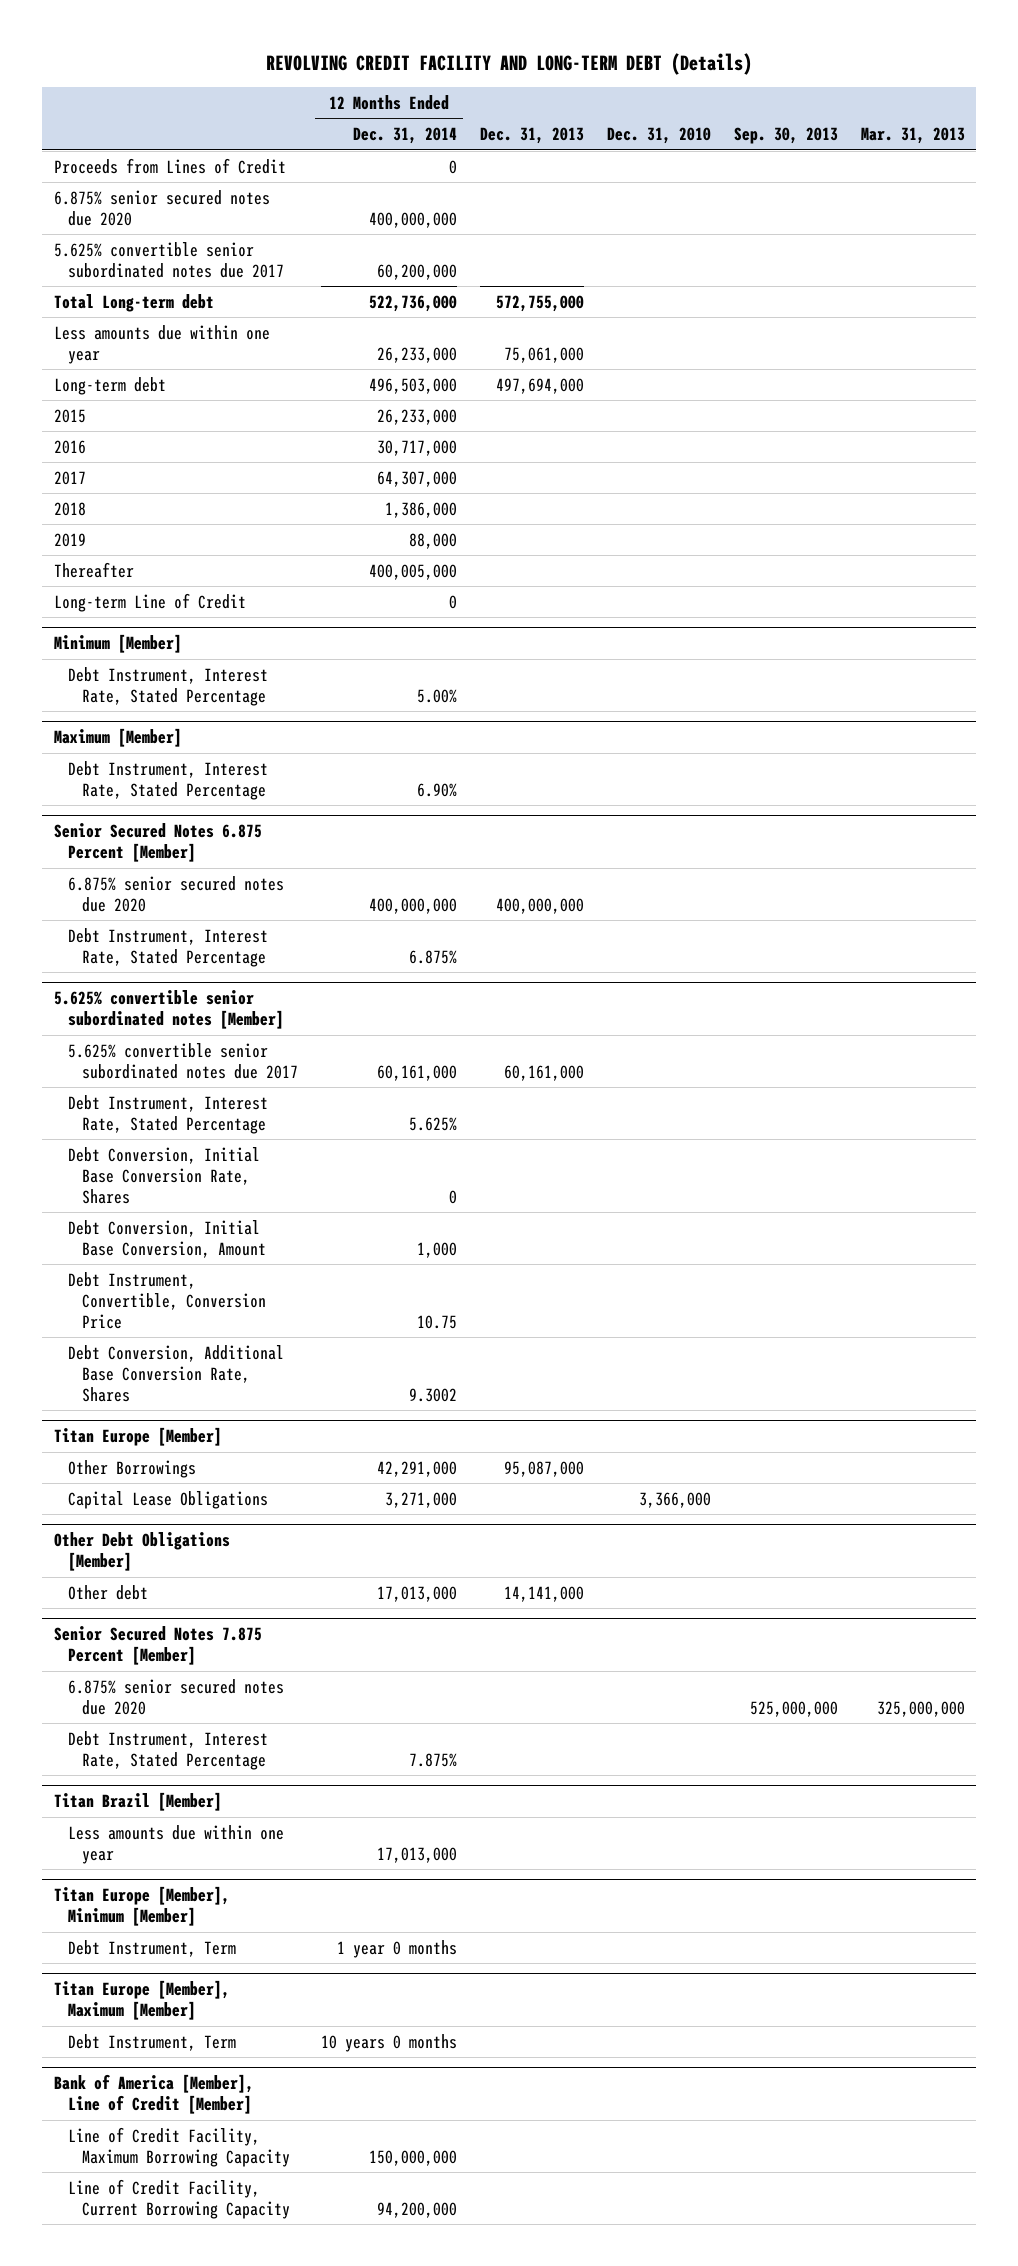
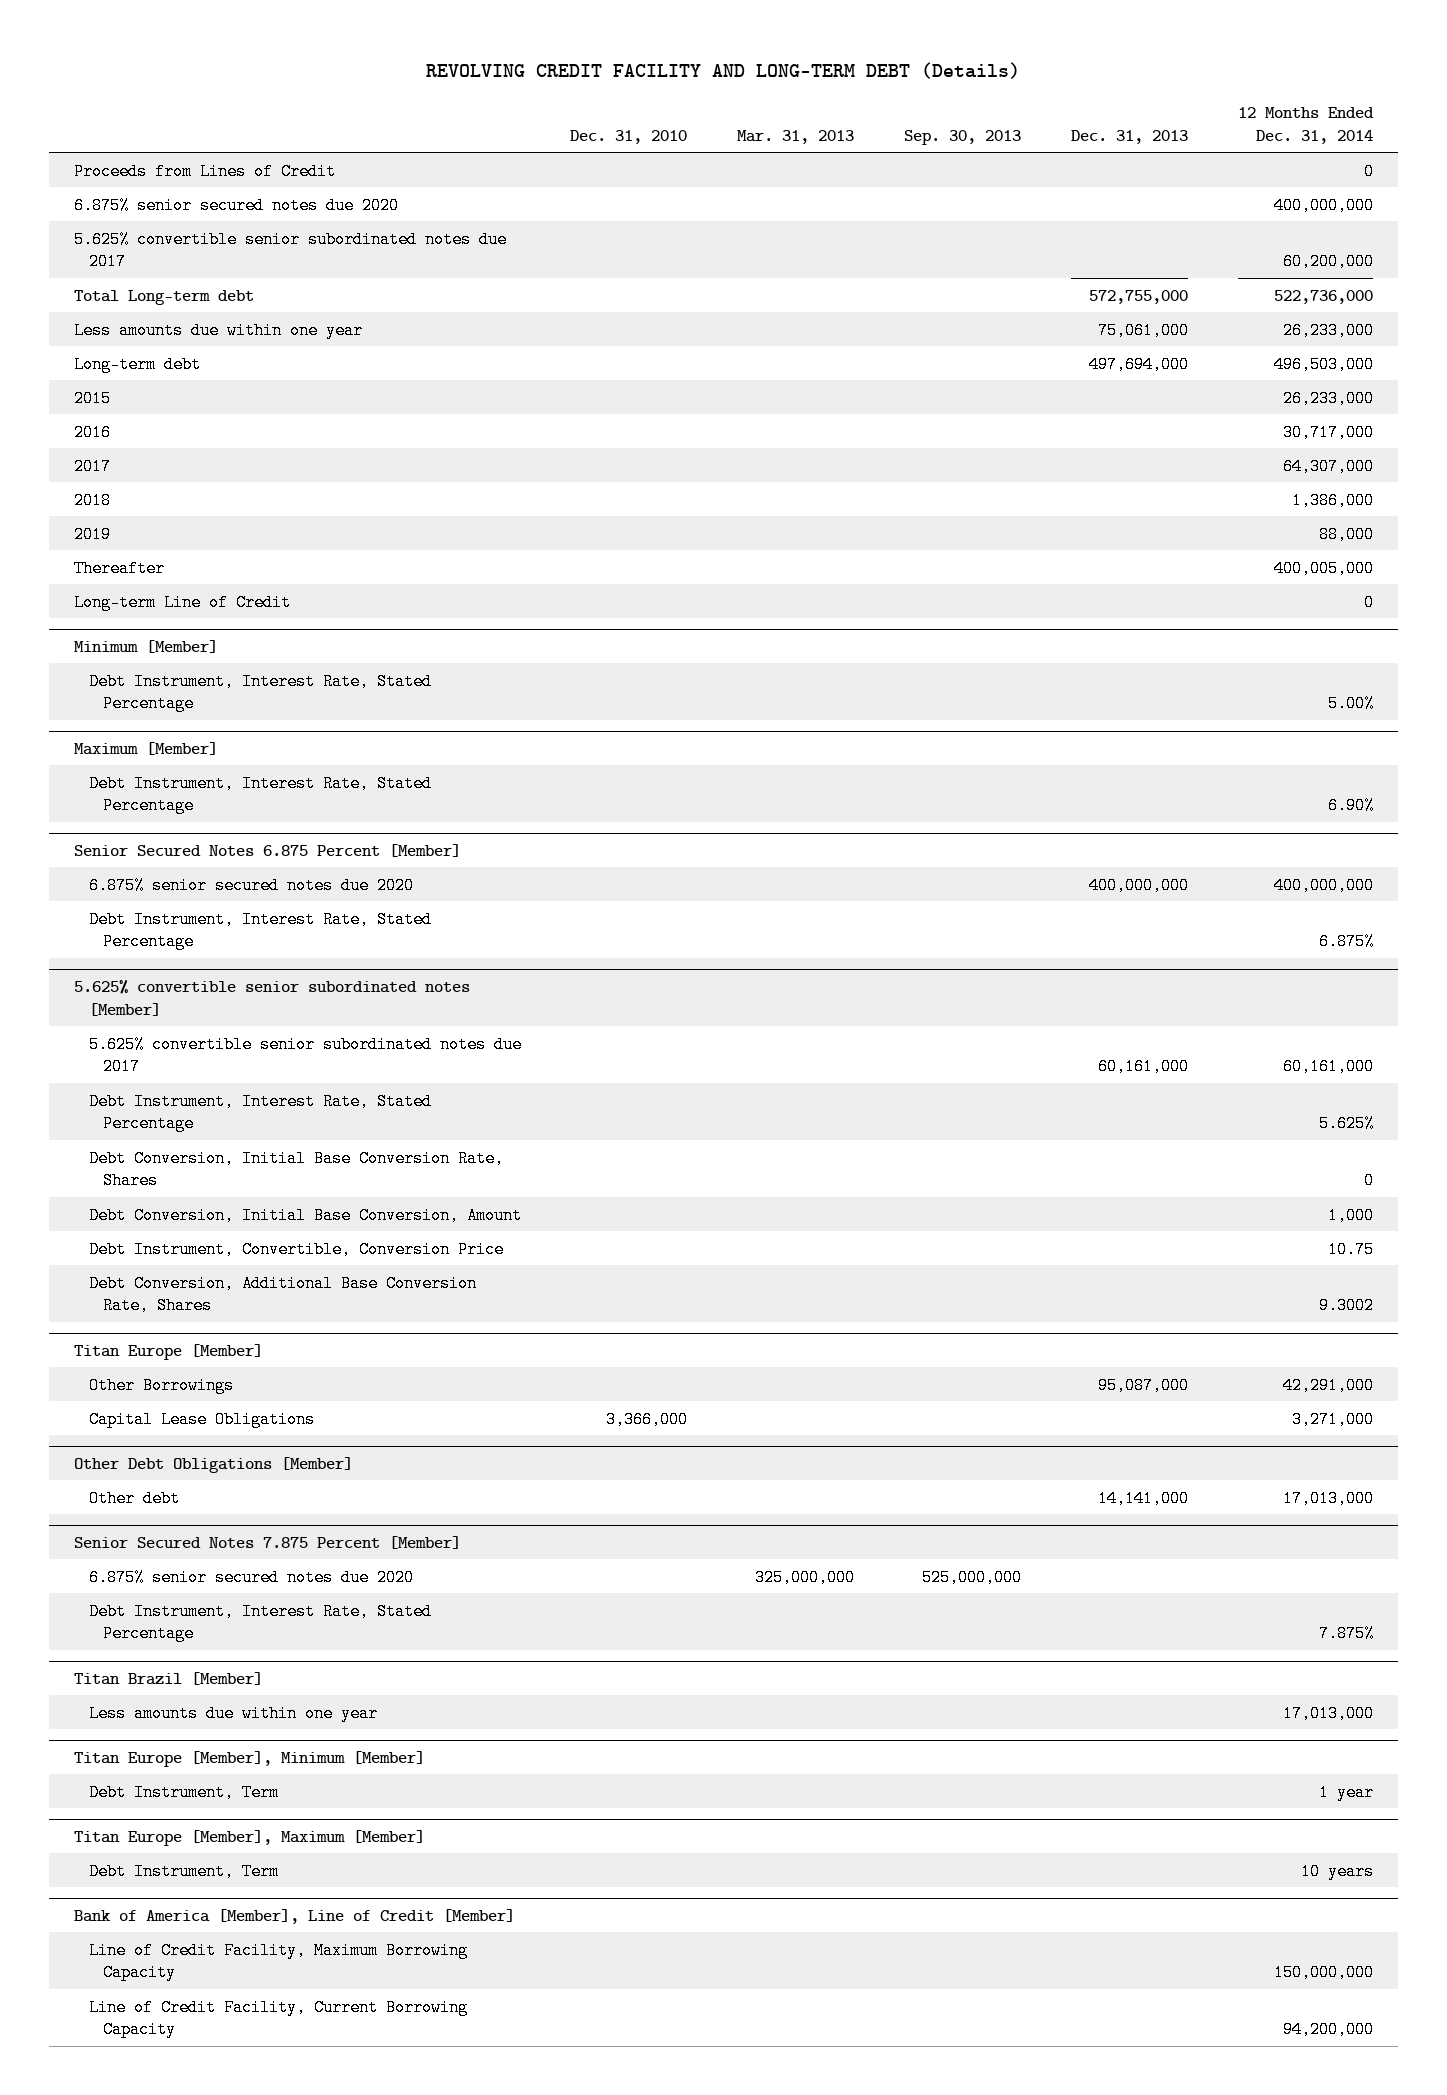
- | 12 Months Ended Dec. 31, 2014 | Dec. 31, 2013 | Dec. 31, 2010 | Sep. 30, 2013 | Mar. 31, 2013
+ | Dec. 31, 2010 | Mar. 31, 2013 | Sep. 30, 2013 | Dec. 31, 2013 | 12 Months Ended Dec. 31, 2014
@ Titan Europe [Member], Minimum [Member]
- Debt Instrument, Term | 1 year 0 months | | | |
+ Debt Instrument, Term | | | | | 1 year
@ Titan Europe [Member], Maximum [Member]
- Debt Instrument, Term | 10 years 0 months | | | |
+ Debt Instrument, Term | | | | | 10 years

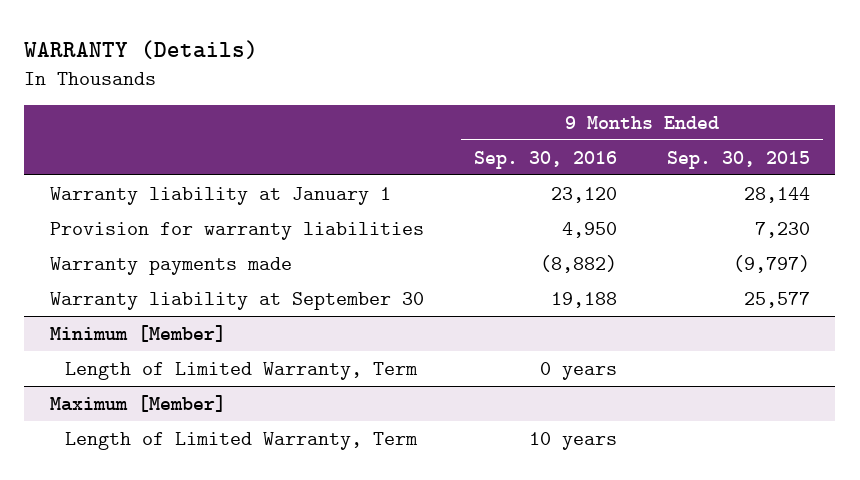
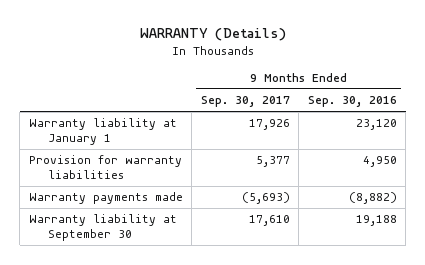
- | 9 Months Ended Sep. 30, 2016 | 9 Months Ended Sep. 30, 2015
+ | 9 Months Ended Sep. 30, 2017 | 9 Months Ended Sep. 30, 2016
- Minimum [Member]
- Length of Limited Warranty, Term | 0 years |
- Maximum [Member]
- Length of Limited Warranty, Term | 10 years |

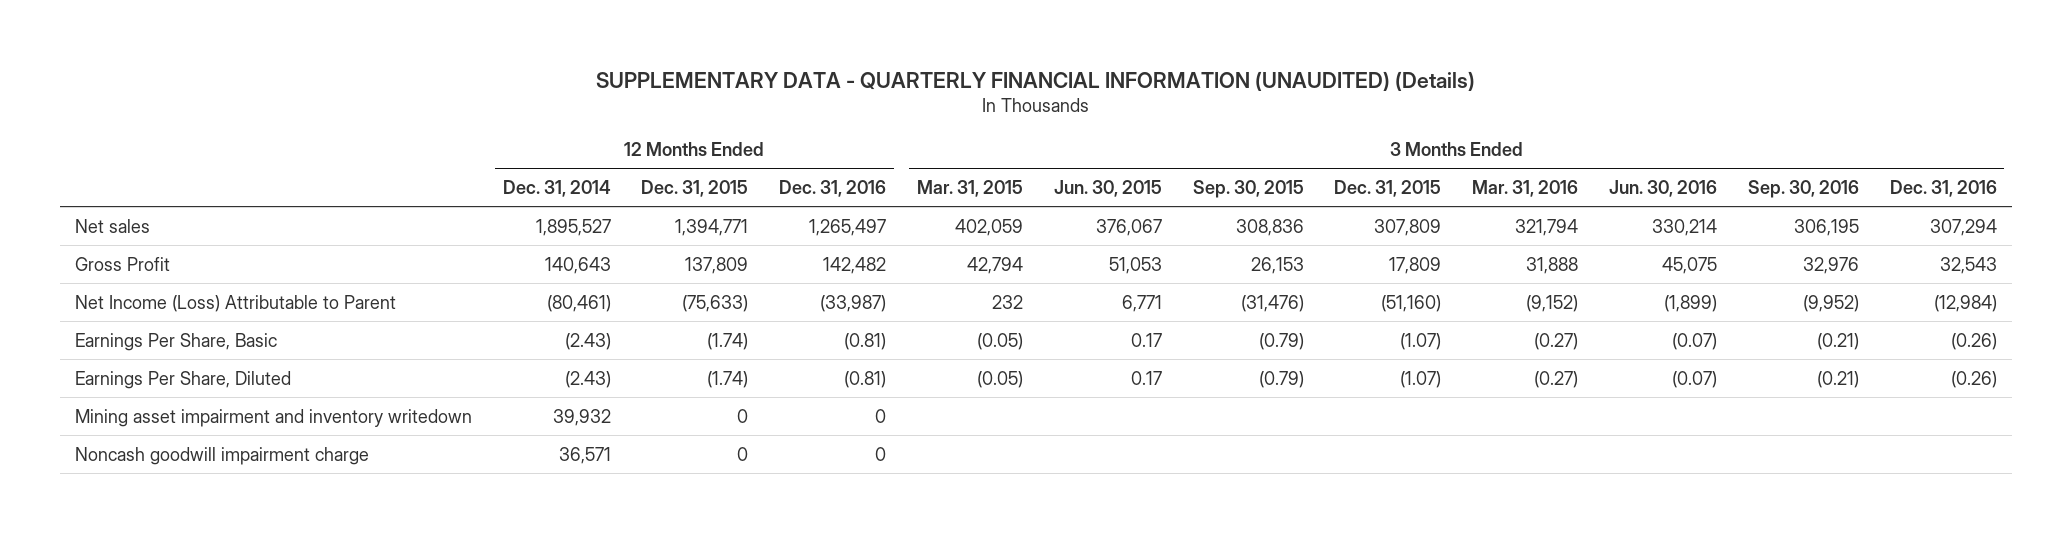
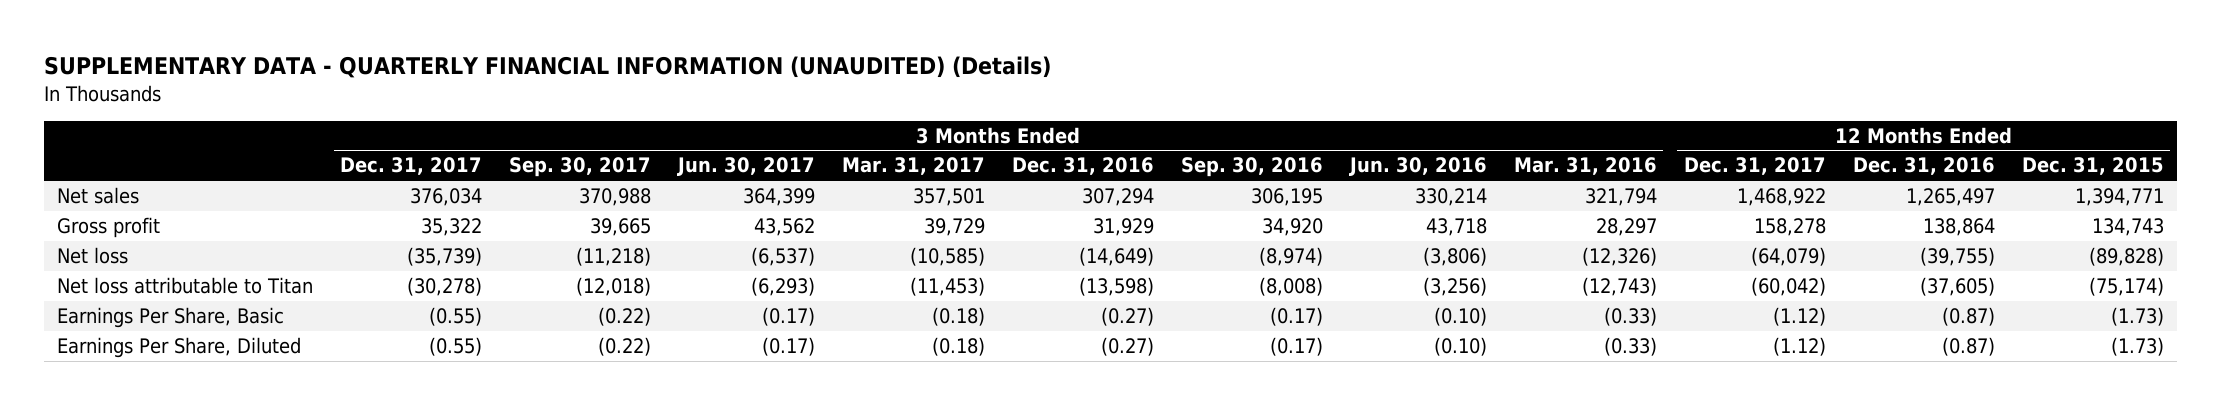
- | 12 Months Ended Dec. 31, 2014 | 12 Months Ended Dec. 31, 2015 | 12 Months Ended Dec. 31, 2016 | 3 Months Ended Mar. 31, 2015 | 3 Months Ended Jun. 30, 2015 | 3 Months Ended Sep. 30, 2015 | 3 Months Ended Dec. 31, 2015 | 3 Months Ended Mar. 31, 2016 | 3 Months Ended Jun. 30, 2016 | 3 Months Ended Sep. 30, 2016 | 3 Months Ended Dec. 31, 2016
+ | 3 Months Ended Dec. 31, 2017 | 3 Months Ended Sep. 30, 2017 | 3 Months Ended Jun. 30, 2017 | 3 Months Ended Mar. 31, 2017 | 3 Months Ended Dec. 31, 2016 | 3 Months Ended Sep. 30, 2016 | 3 Months Ended Jun. 30, 2016 | 3 Months Ended Mar. 31, 2016 | 12 Months Ended Dec. 31, 2017 | 12 Months Ended Dec. 31, 2016 | 12 Months Ended Dec. 31, 2015
- Gross Profit | 140,643 | 137,809 | 142,482 | 42,794 | 51,053 | 26,153 | 17,809 | 31,888 | 45,075 | 32,976 | 32,543
- Net Income (Loss) Attributable to Parent | (80,461) | (75,633) | (33,987) | 232 | 6,771 | (31,476) | (51,160) | (9,152) | (1,899) | (9,952) | (12,984)
- Earnings Per Share, Basic | (2.43) | (1.74) | (0.81) | (0.05) | 0.17 | (0.79) | (1.07) | (0.27) | (0.07) | (0.21) | (0.26)
- Earnings Per Share, Diluted | (2.43) | (1.74) | (0.81) | (0.05) | 0.17 | (0.79) | (1.07) | (0.27) | (0.07) | (0.21) | (0.26)
- Mining asset impairment and inventory writedown | 39,932 | 0 | 0 | | | | | | | |
- Noncash goodwill impairment charge | 36,571 | 0 | 0 | | | | | | | |
+ Gross profit | 35,322 | 39,665 | 43,562 | 39,729 | 31,929 | 34,920 | 43,718 | 28,297 | 158,278 | 138,864 | 134,743
+ Net loss | (35,739) | (11,218) | (6,537) | (10,585) | (14,649) | (8,974) | (3,806) | (12,326) | (64,079) | (39,755) | (89,828)
+ Net loss attributable to Titan | (30,278) | (12,018) | (6,293) | (11,453) | (13,598) | (8,008) | (3,256) | (12,743) | (60,042) | (37,605) | (75,174)
+ Earnings Per Share, Basic | (0.55) | (0.22) | (0.17) | (0.18) | (0.27) | (0.17) | (0.10) | (0.33) | (1.12) | (0.87) | (1.73)
+ Earnings Per Share, Diluted | (0.55) | (0.22) | (0.17) | (0.18) | (0.27) | (0.17) | (0.10) | (0.33) | (1.12) | (0.87) | (1.73)

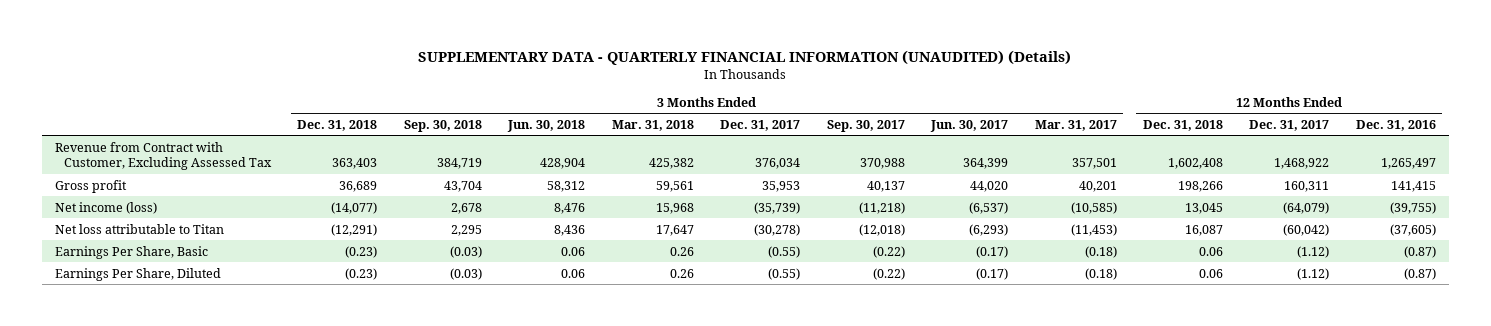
- | 3 Months Ended Dec. 31, 2017 | 3 Months Ended Sep. 30, 2017 | 3 Months Ended Jun. 30, 2017 | 3 Months Ended Mar. 31, 2017 | 3 Months Ended Dec. 31, 2016 | 3 Months Ended Sep. 30, 2016 | 3 Months Ended Jun. 30, 2016 | 3 Months Ended Mar. 31, 2016 | 12 Months Ended Dec. 31, 2017 | 12 Months Ended Dec. 31, 2016 | 12 Months Ended Dec. 31, 2015
+ | 3 Months Ended Dec. 31, 2018 | 3 Months Ended Sep. 30, 2018 | 3 Months Ended Jun. 30, 2018 | 3 Months Ended Mar. 31, 2018 | 3 Months Ended Dec. 31, 2017 | 3 Months Ended Sep. 30, 2017 | 3 Months Ended Jun. 30, 2017 | 3 Months Ended Mar. 31, 2017 | 12 Months Ended Dec. 31, 2018 | 12 Months Ended Dec. 31, 2017 | 12 Months Ended Dec. 31, 2016
- Net sales | 376,034 | 370,988 | 364,399 | 357,501 | 307,294 | 306,195 | 330,214 | 321,794 | 1,468,922 | 1,265,497 | 1,394,771
- Gross profit | 35,322 | 39,665 | 43,562 | 39,729 | 31,929 | 34,920 | 43,718 | 28,297 | 158,278 | 138,864 | 134,743
- Net loss | (35,739) | (11,218) | (6,537) | (10,585) | (14,649) | (8,974) | (3,806) | (12,326) | (64,079) | (39,755) | (89,828)
+ Revenue from Contract with Customer, Excluding Assessed Tax | 363,403 | 384,719 | 428,904 | 425,382 | 376,034 | 370,988 | 364,399 | 357,501 | 1,602,408 | 1,468,922 | 1,265,497
+ Gross profit | 36,689 | 43,704 | 58,312 | 59,561 | 35,953 | 40,137 | 44,020 | 40,201 | 198,266 | 160,311 | 141,415
+ Net income (loss) | (14,077) | 2,678 | 8,476 | 15,968 | (35,739) | (11,218) | (6,537) | (10,585) | 13,045 | (64,079) | (39,755)

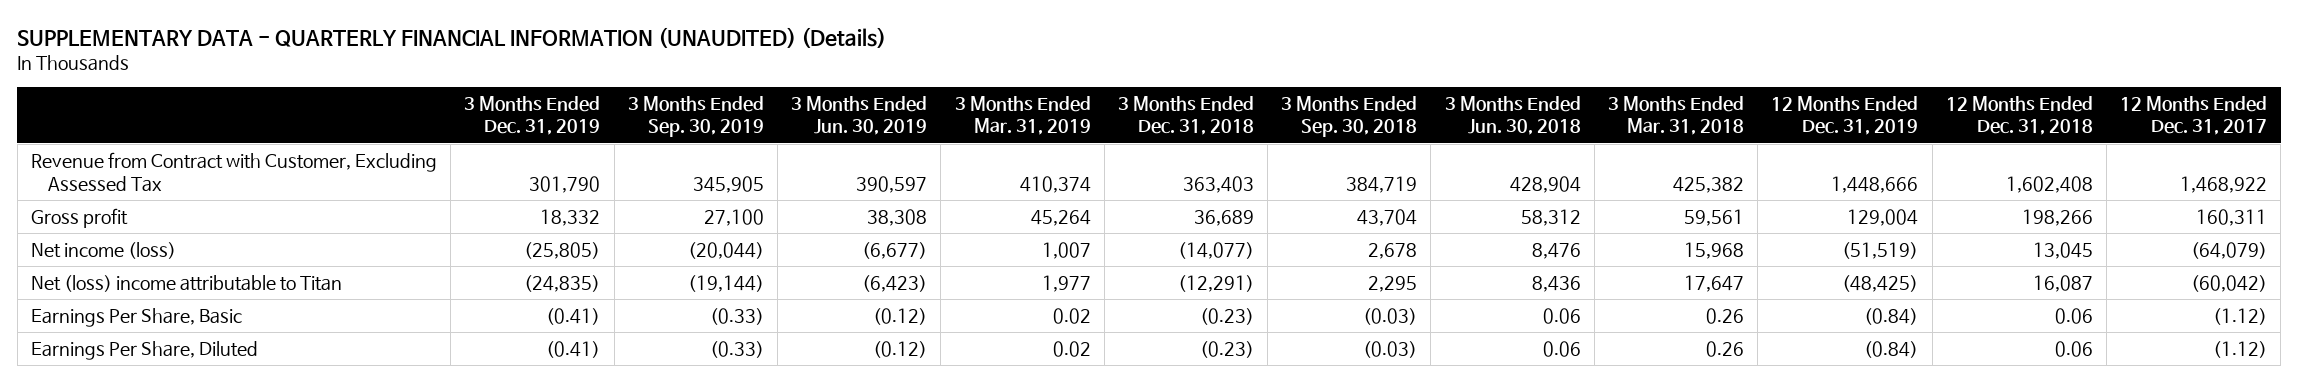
- | 3 Months Ended Dec. 31, 2018 | 3 Months Ended Sep. 30, 2018 | 3 Months Ended Jun. 30, 2018 | 3 Months Ended Mar. 31, 2018 | 3 Months Ended Dec. 31, 2017 | 3 Months Ended Sep. 30, 2017 | 3 Months Ended Jun. 30, 2017 | 3 Months Ended Mar. 31, 2017 | 12 Months Ended Dec. 31, 2018 | 12 Months Ended Dec. 31, 2017 | 12 Months Ended Dec. 31, 2016
+ | 3 Months Ended Dec. 31, 2019 | 3 Months Ended Sep. 30, 2019 | 3 Months Ended Jun. 30, 2019 | 3 Months Ended Mar. 31, 2019 | 3 Months Ended Dec. 31, 2018 | 3 Months Ended Sep. 30, 2018 | 3 Months Ended Jun. 30, 2018 | 3 Months Ended Mar. 31, 2018 | 12 Months Ended Dec. 31, 2019 | 12 Months Ended Dec. 31, 2018 | 12 Months Ended Dec. 31, 2017
- Net loss attributable to Titan | (12,291) | 2,295 | 8,436 | 17,647 | (30,278) | (12,018) | (6,293) | (11,453) | 16,087 | (60,042) | (37,605)
+ Net (loss) income attributable to Titan | (24,835) | (19,144) | (6,423) | 1,977 | (12,291) | 2,295 | 8,436 | 17,647 | (48,425) | 16,087 | (60,042)

